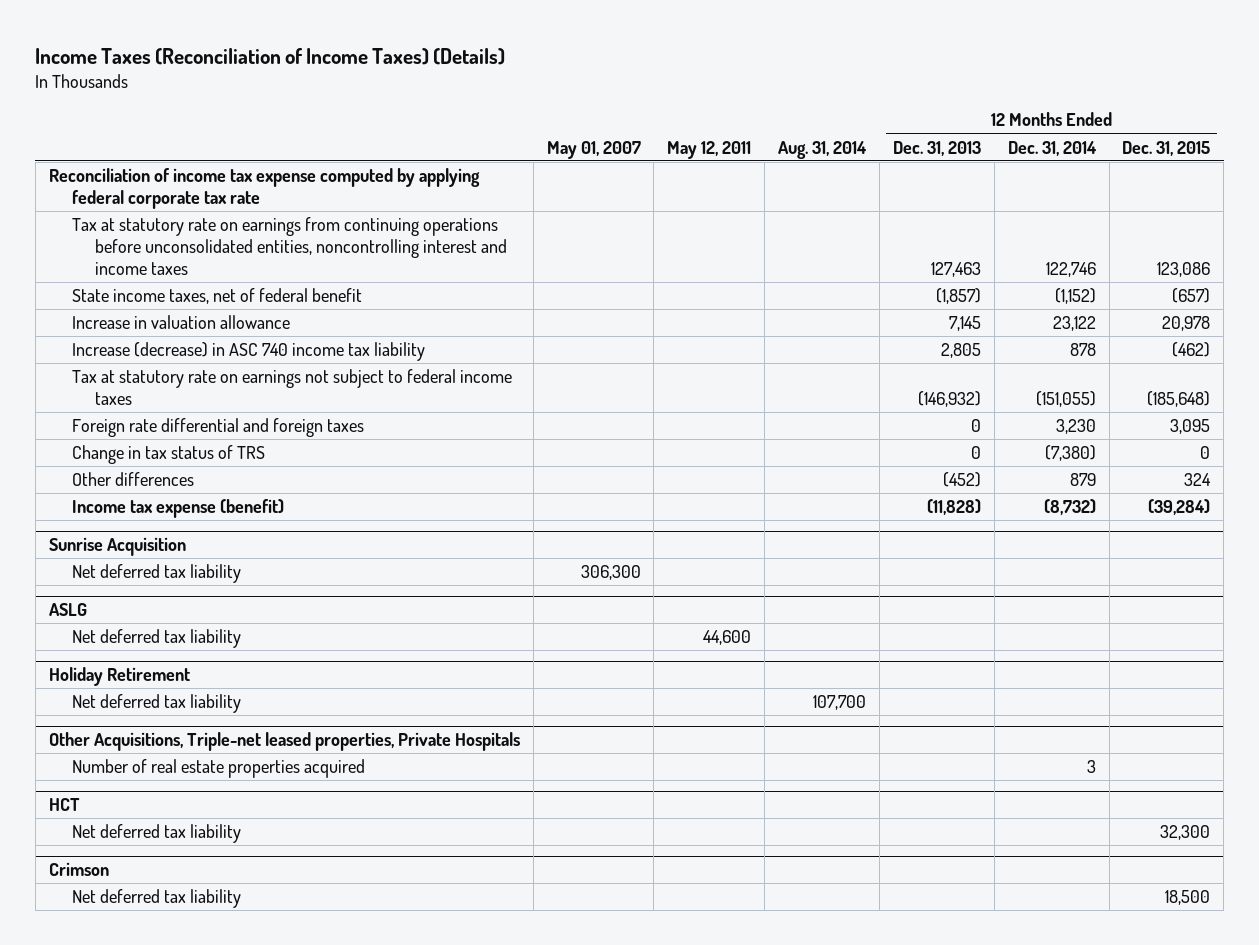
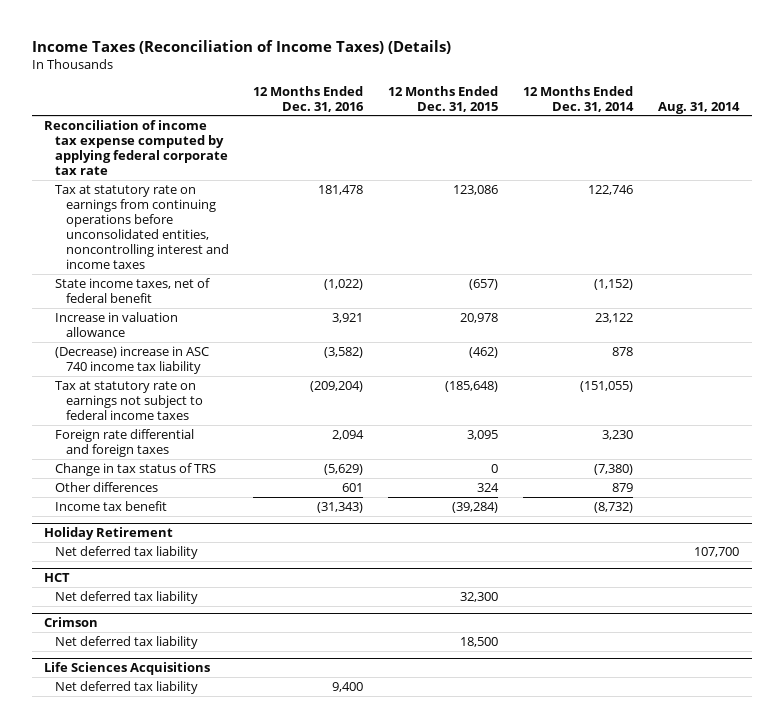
- | May 01, 2007 | May 12, 2011 | Aug. 31, 2014 | 12 Months Ended Dec. 31, 2013 | 12 Months Ended Dec. 31, 2014 | 12 Months Ended Dec. 31, 2015
+ | 12 Months Ended Dec. 31, 2016 | 12 Months Ended Dec. 31, 2015 | 12 Months Ended Dec. 31, 2014 | Aug. 31, 2014
- Increase (decrease) in ASC 740 income tax liability | | | | 2,805 | 878 | (462)
+ (Decrease) increase in ASC 740 income tax liability | (3,582) | (462) | 878 |
- Income tax expense (benefit) | | | | (11,828) | (8,732) | (39,284)
- Sunrise Acquisition
- Net deferred tax liability | 306,300 | | | | |
- ASLG
- Net deferred tax liability | | 44,600 | | | |
+ Income tax benefit | (31,343) | (39,284) | (8,732) |
- Other Acquisitions, Triple-net leased properties, Private Hospitals
- Number of real estate properties acquired | | | | | 3 |
+ Life Sciences Acquisitions
+ Net deferred tax liability | 9,400 | | |

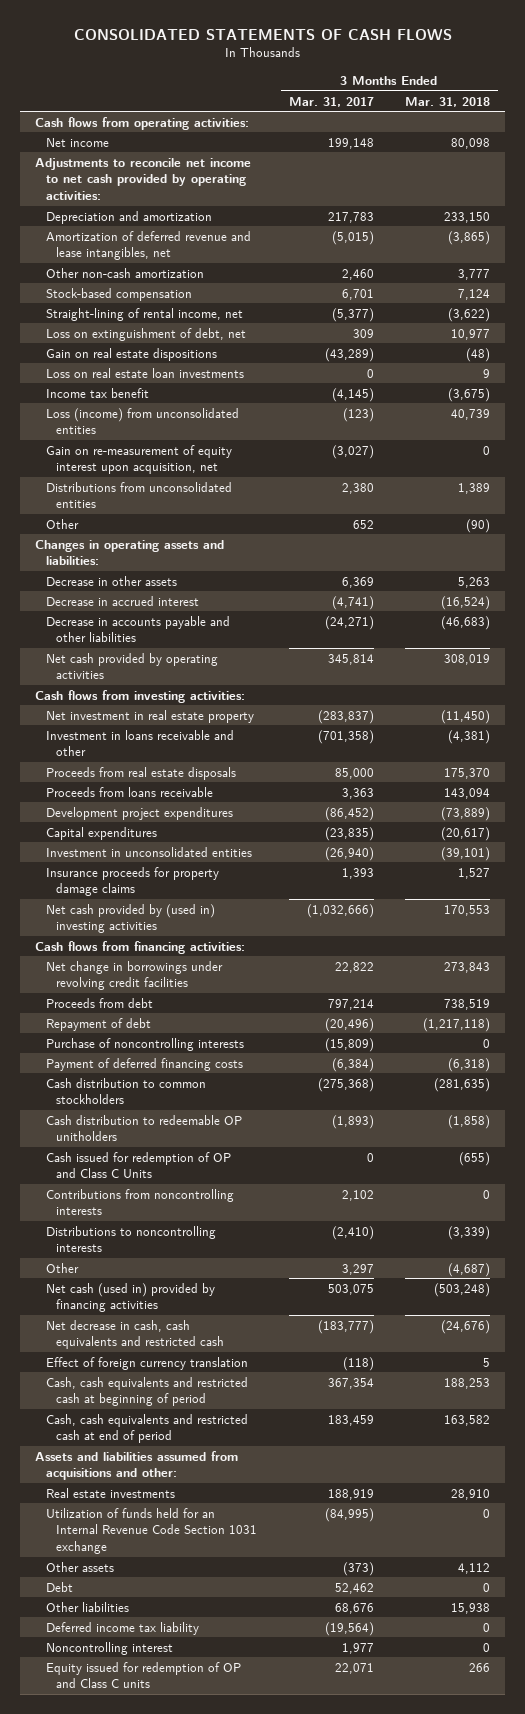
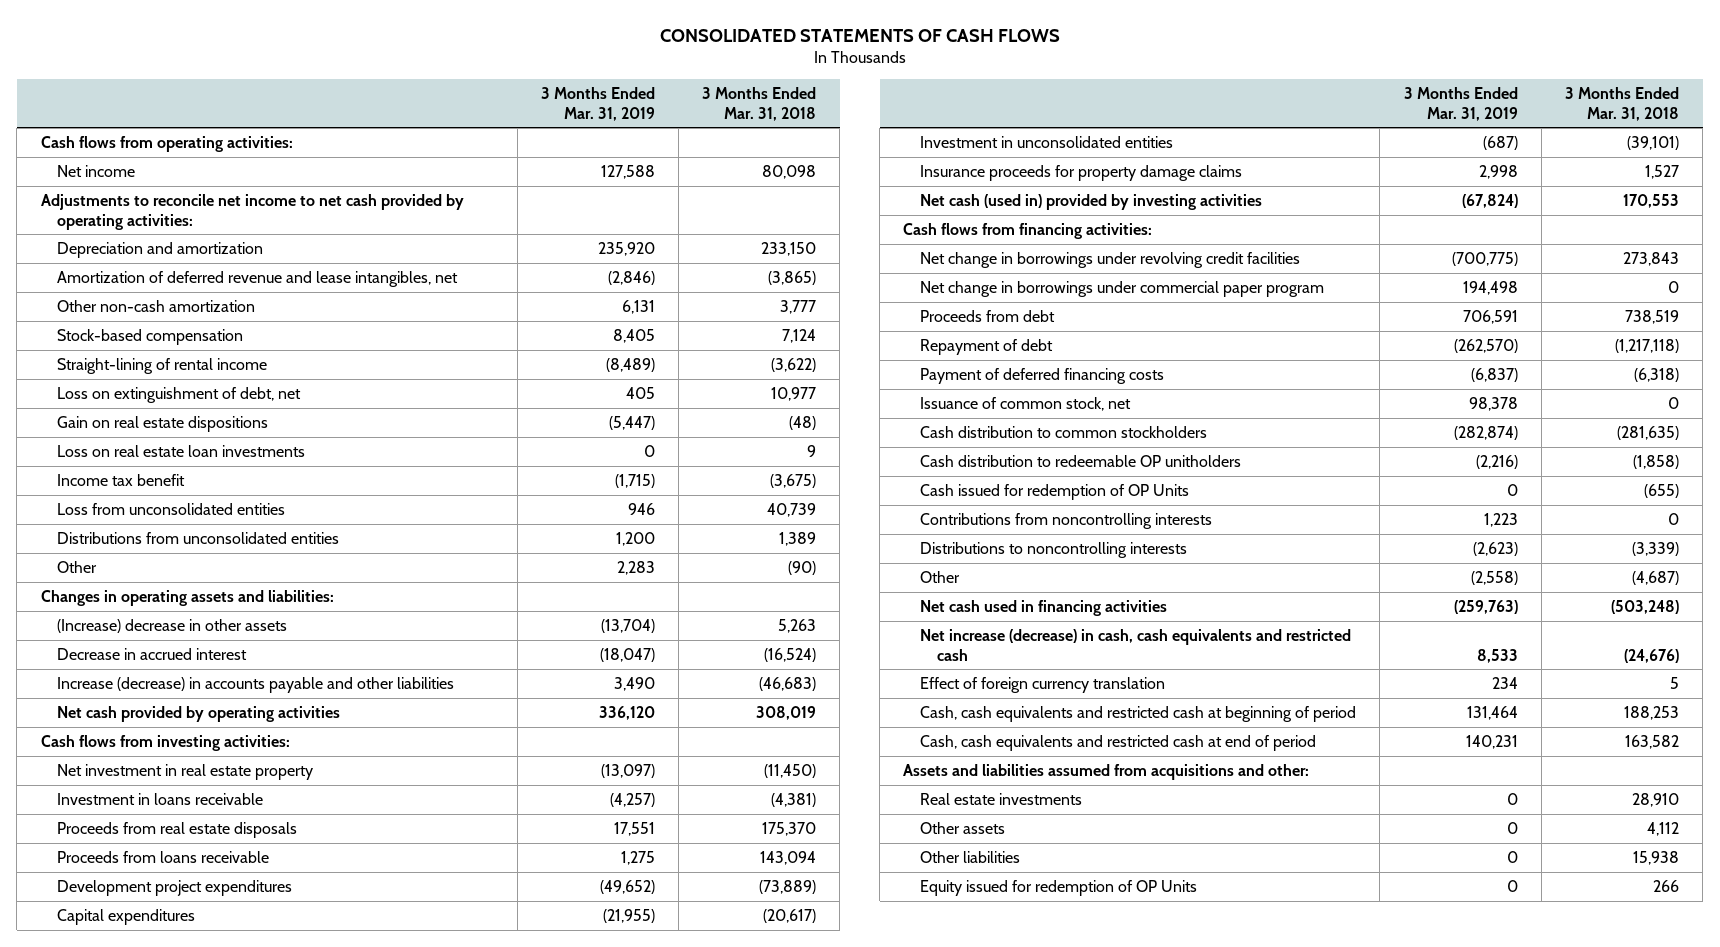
- | 3 Months Ended Mar. 31, 2017 | 3 Months Ended Mar. 31, 2018
+ | 3 Months Ended Mar. 31, 2019 | 3 Months Ended Mar. 31, 2018
- Straight-lining of rental income, net | (5,377) | (3,622)
+ Straight-lining of rental income | (8,489) | (3,622)
- Loss (income) from unconsolidated entities | (123) | 40,739
- Gain on re-measurement of equity interest upon acquisition, net | (3,027) | 0
+ Loss from unconsolidated entities | 946 | 40,739
- Decrease in other assets | 6,369 | 5,263
+ (Increase) decrease in other assets | (13,704) | 5,263
- Decrease in accounts payable and other liabilities | (24,271) | (46,683)
+ Increase (decrease) in accounts payable and other liabilities | 3,490 | (46,683)
- Investment in loans receivable and other | (701,358) | (4,381)
+ Investment in loans receivable | (4,257) | (4,381)
- Net cash provided by (used in) investing activities | (1,032,666) | 170,553
+ Net cash (used in) provided by investing activities | (67,824) | 170,553
+ Net change in borrowings under commercial paper program | 194,498 | 0
- Purchase of noncontrolling interests | (15,809) | 0
+ Issuance of common stock, net | 98,378 | 0
- Cash issued for redemption of OP and Class C Units | 0 | (655)
+ Cash issued for redemption of OP Units | 0 | (655)
- Net cash (used in) provided by financing activities | 503,075 | (503,248)
- Net decrease in cash, cash equivalents and restricted cash | (183,777) | (24,676)
+ Net cash used in financing activities | (259,763) | (503,248)
+ Net increase (decrease) in cash, cash equivalents and restricted cash | 8,533 | (24,676)
- Utilization of funds held for an Internal Revenue Code Section 1031 exchange | (84,995) | 0
- Debt | 52,462 | 0
- Deferred income tax liability | (19,564) | 0
- Noncontrolling interest | 1,977 | 0
- Equity issued for redemption of OP and Class C units | 22,071 | 266
+ Equity issued for redemption of OP Units | 0 | 266

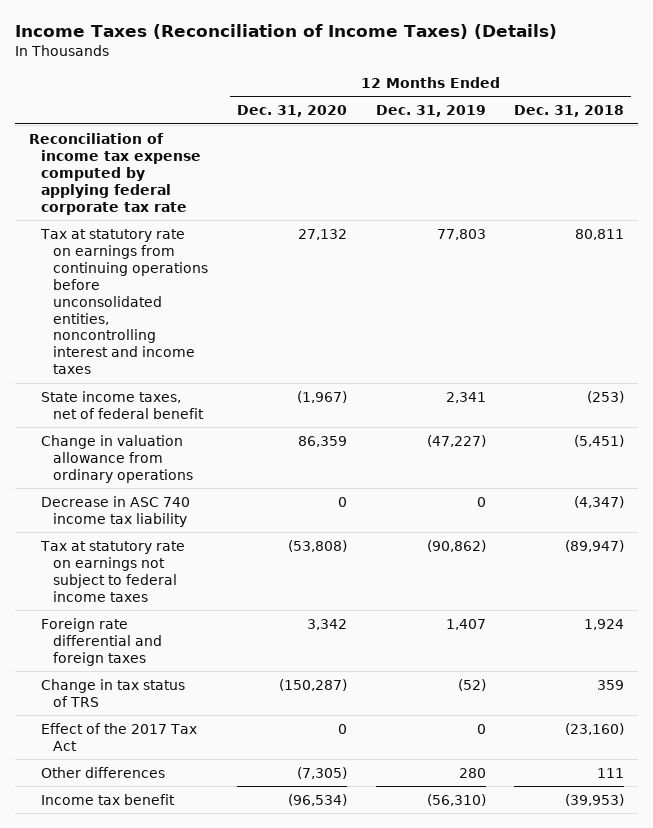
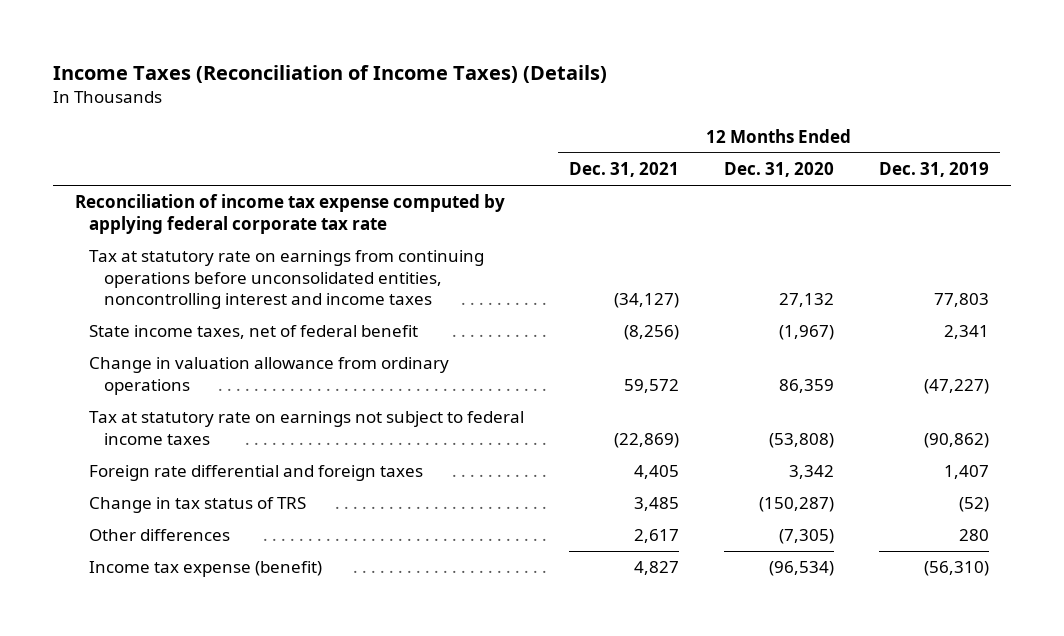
- | 12 Months Ended Dec. 31, 2020 | 12 Months Ended Dec. 31, 2019 | 12 Months Ended Dec. 31, 2018
+ | 12 Months Ended Dec. 31, 2021 | 12 Months Ended Dec. 31, 2020 | 12 Months Ended Dec. 31, 2019
- Decrease in ASC 740 income tax liability | 0 | 0 | (4,347)
- Effect of the 2017 Tax Act | 0 | 0 | (23,160)
- Income tax benefit | (96,534) | (56,310) | (39,953)
+ Income tax expense (benefit) | 4,827 | (96,534) | (56,310)

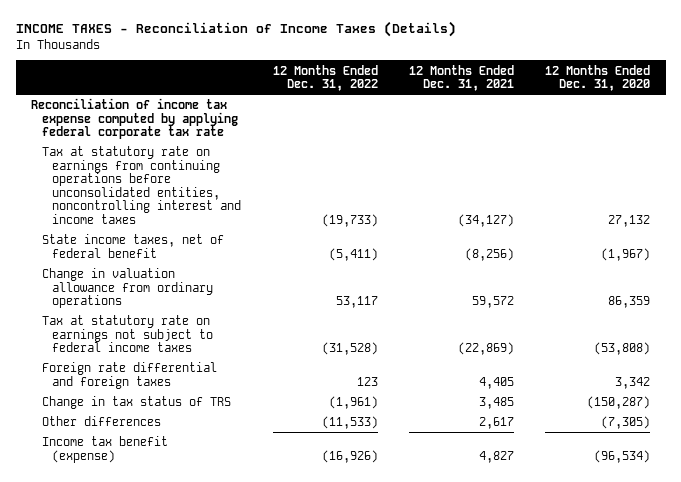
- Income Taxes (Reconciliation of Income Taxes) (Details)
+ INCOME TAXES - Reconciliation of Income Taxes (Details)
- | 12 Months Ended Dec. 31, 2021 | 12 Months Ended Dec. 31, 2020 | 12 Months Ended Dec. 31, 2019
+ | 12 Months Ended Dec. 31, 2022 | 12 Months Ended Dec. 31, 2021 | 12 Months Ended Dec. 31, 2020
- Income tax expense (benefit) | 4,827 | (96,534) | (56,310)
+ Income tax benefit (expense) | (16,926) | 4,827 | (96,534)

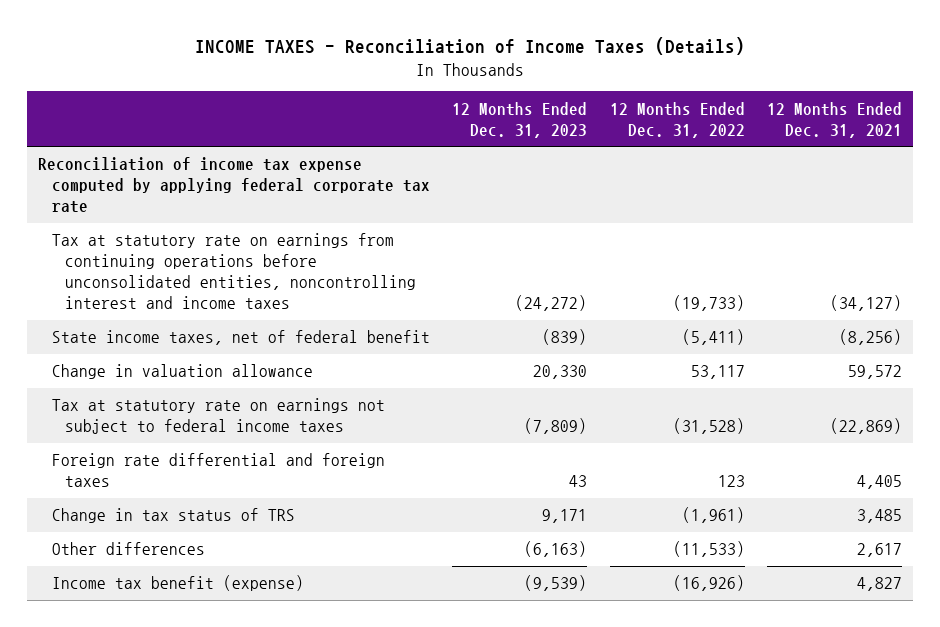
- | 12 Months Ended Dec. 31, 2022 | 12 Months Ended Dec. 31, 2021 | 12 Months Ended Dec. 31, 2020
+ | 12 Months Ended Dec. 31, 2023 | 12 Months Ended Dec. 31, 2022 | 12 Months Ended Dec. 31, 2021
- Change in valuation allowance from ordinary operations | 53,117 | 59,572 | 86,359
+ Change in valuation allowance | 20,330 | 53,117 | 59,572

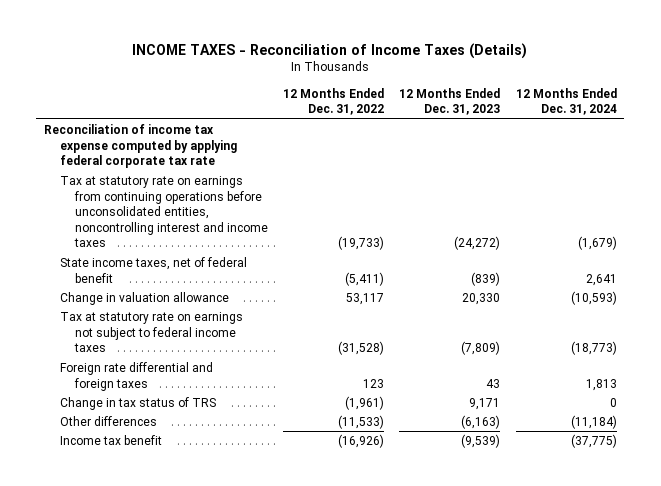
- | 12 Months Ended Dec. 31, 2023 | 12 Months Ended Dec. 31, 2022 | 12 Months Ended Dec. 31, 2021
+ | 12 Months Ended Dec. 31, 2022 | 12 Months Ended Dec. 31, 2023 | 12 Months Ended Dec. 31, 2024
- Income tax benefit (expense) | (9,539) | (16,926) | 4,827
+ Income tax benefit | (16,926) | (9,539) | (37,775)

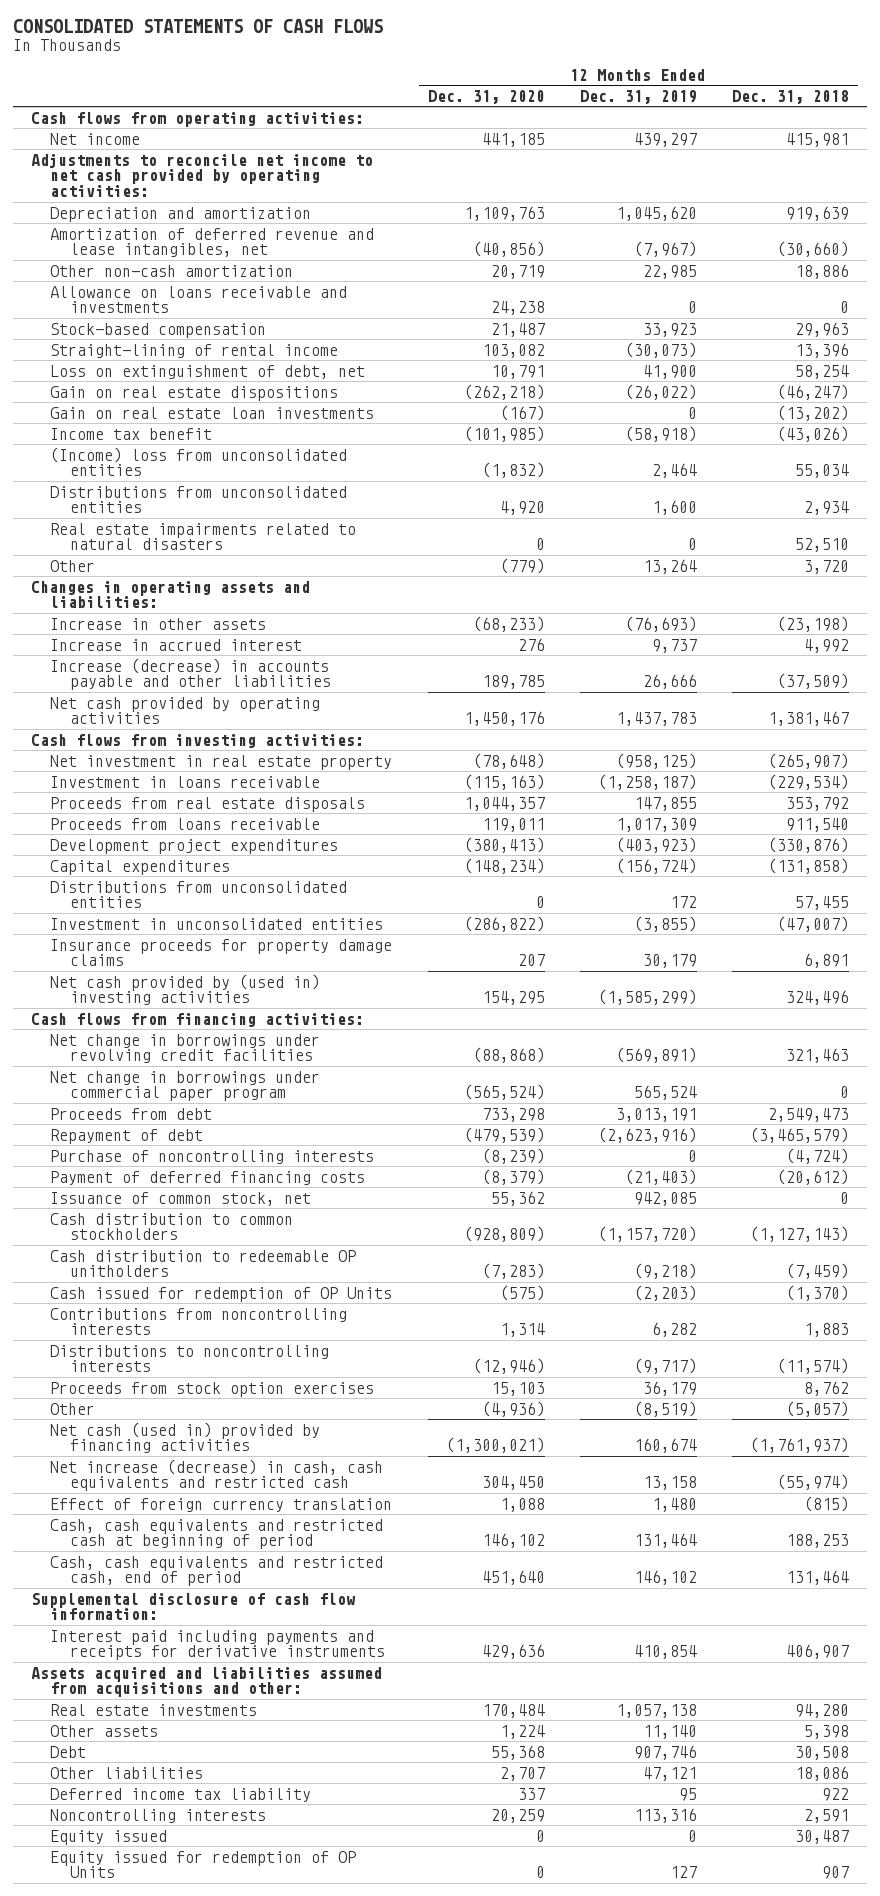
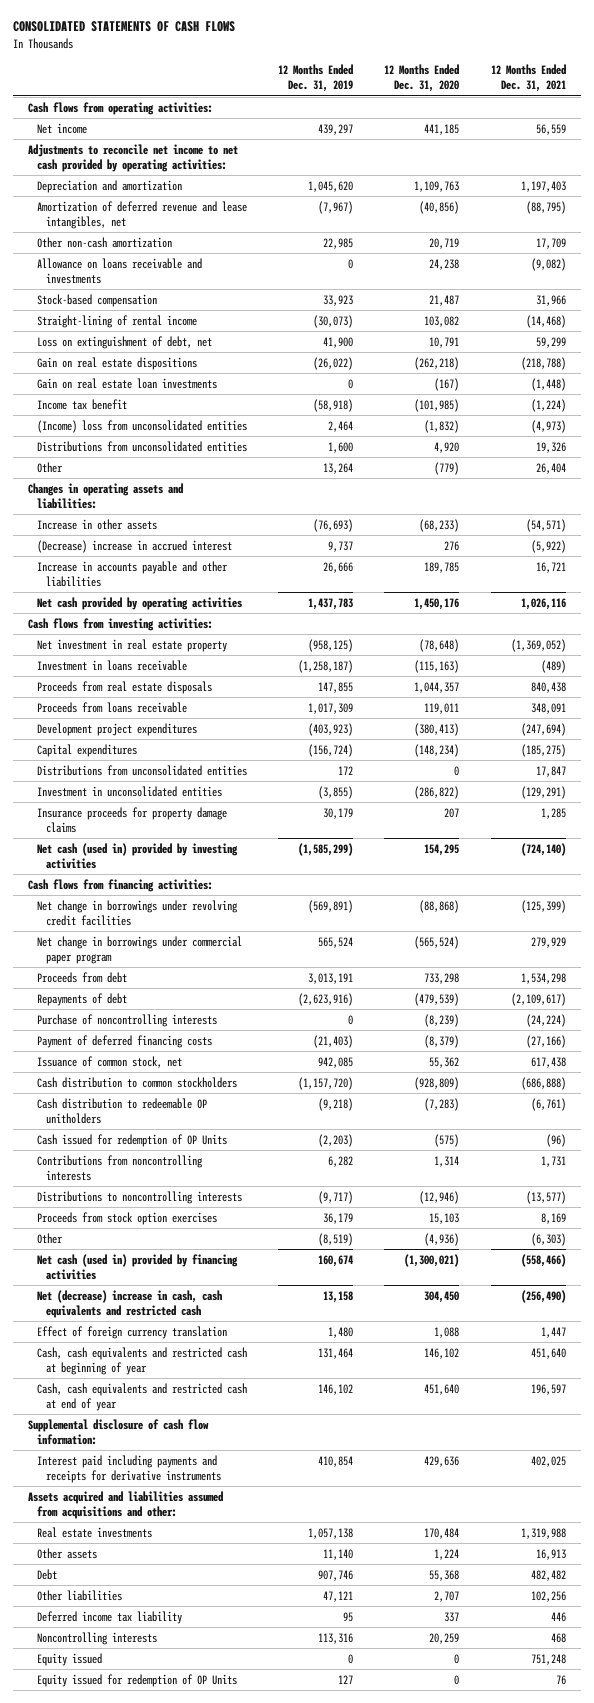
- | 12 Months Ended Dec. 31, 2020 | 12 Months Ended Dec. 31, 2019 | 12 Months Ended Dec. 31, 2018
+ | 12 Months Ended Dec. 31, 2019 | 12 Months Ended Dec. 31, 2020 | 12 Months Ended Dec. 31, 2021
- Real estate impairments related to natural disasters | 0 | 0 | 52,510
- Increase in accrued interest | 276 | 9,737 | 4,992
- Increase (decrease) in accounts payable and other liabilities | 189,785 | 26,666 | (37,509)
+ (Decrease) increase in accrued interest | 9,737 | 276 | (5,922)
+ Increase in accounts payable and other liabilities | 26,666 | 189,785 | 16,721
- Net cash provided by (used in) investing activities | 154,295 | (1,585,299) | 324,496
+ Net cash (used in) provided by investing activities | (1,585,299) | 154,295 | (724,140)
- Repayment of debt | (479,539) | (2,623,916) | (3,465,579)
+ Repayments of debt | (2,623,916) | (479,539) | (2,109,617)
- Net increase (decrease) in cash, cash equivalents and restricted cash | 304,450 | 13,158 | (55,974)
+ Net (decrease) increase in cash, cash equivalents and restricted cash | 13,158 | 304,450 | (256,490)
- Cash, cash equivalents and restricted cash at beginning of period | 146,102 | 131,464 | 188,253
- Cash, cash equivalents and restricted cash, end of period | 451,640 | 146,102 | 131,464
+ Cash, cash equivalents and restricted cash at beginning of year | 131,464 | 146,102 | 451,640
+ Cash, cash equivalents and restricted cash at end of year | 146,102 | 451,640 | 196,597

